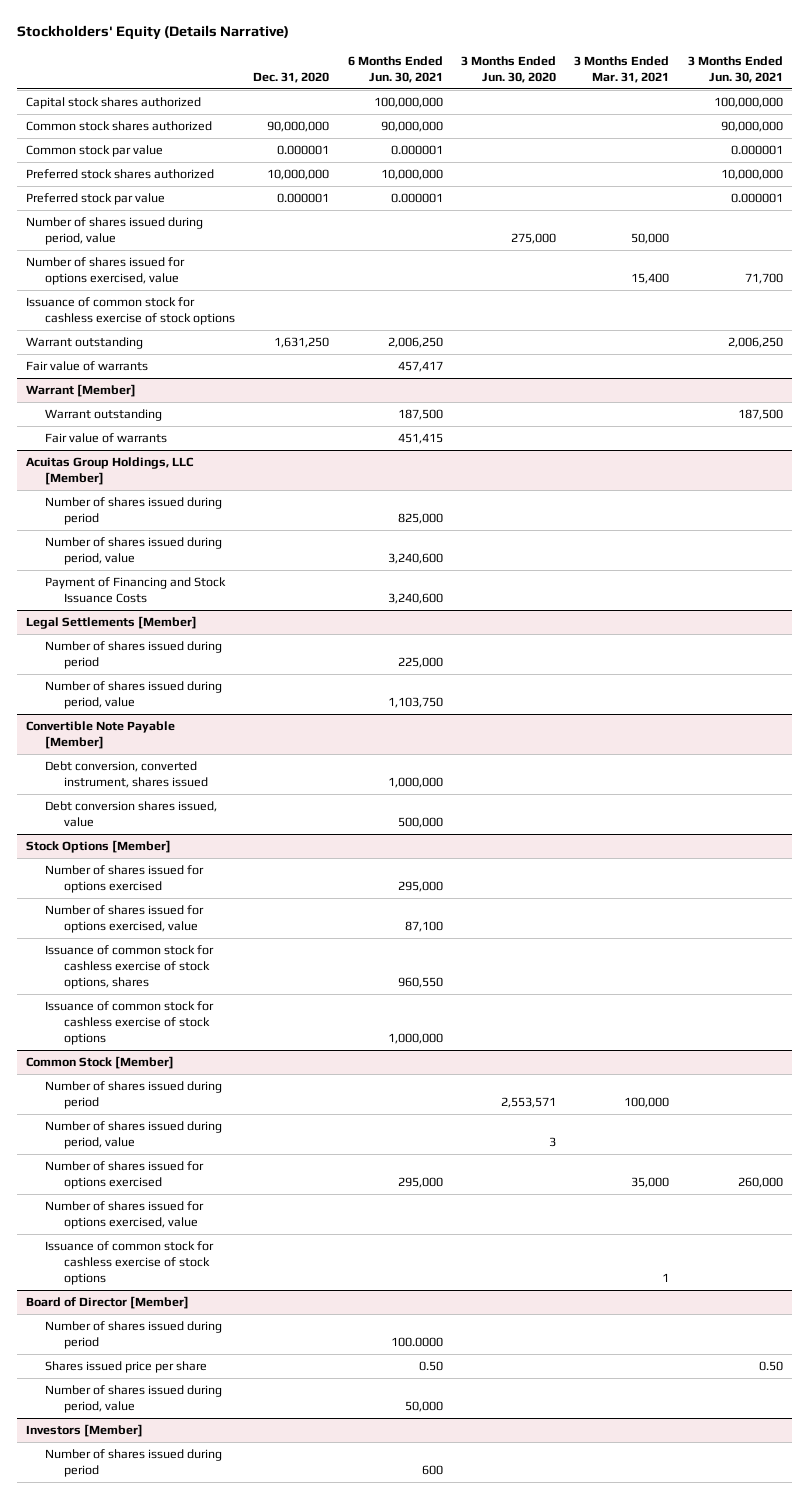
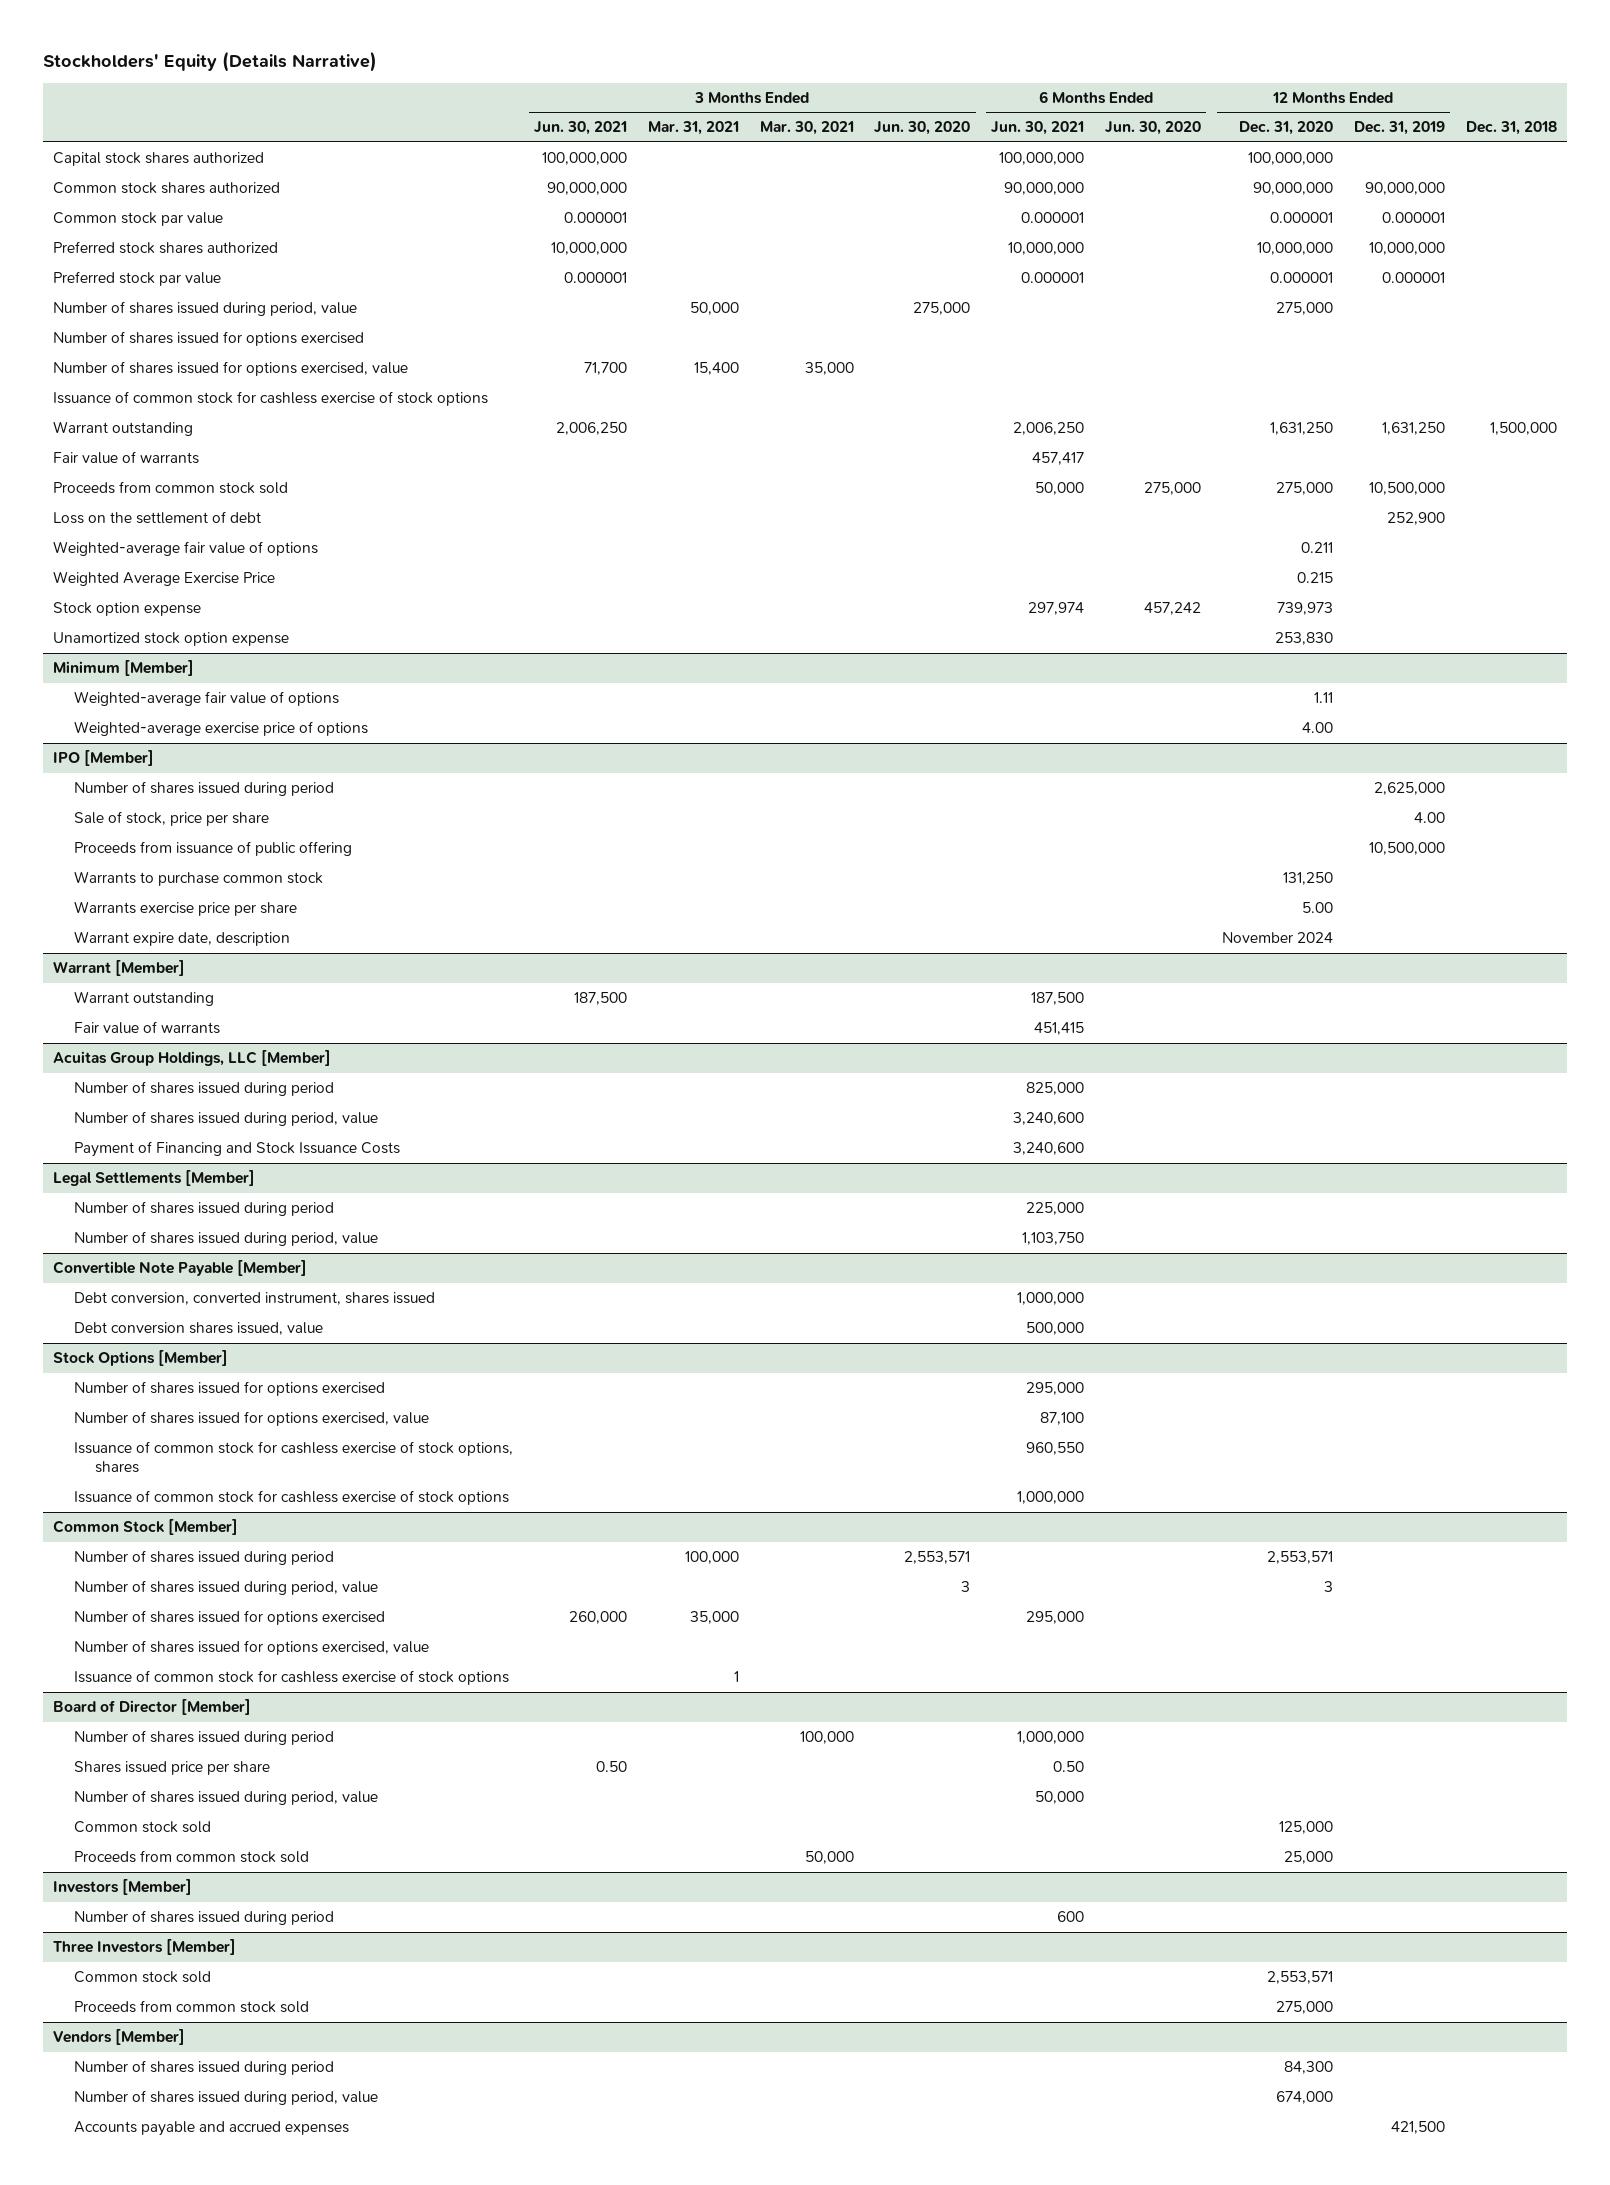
- | Dec. 31, 2020 | 6 Months Ended Jun. 30, 2021 | 3 Months Ended Jun. 30, 2020 | 3 Months Ended Mar. 31, 2021 | 3 Months Ended Jun. 30, 2021
+ | 3 Months Ended Jun. 30, 2021 | 3 Months Ended Mar. 31, 2021 | 3 Months Ended Mar. 30, 2021 | 3 Months Ended Jun. 30, 2020 | 6 Months Ended Jun. 30, 2021 | 6 Months Ended Jun. 30, 2020 | 12 Months Ended Dec. 31, 2020 | 12 Months Ended Dec. 31, 2019 | Dec. 31, 2018
+ Number of shares issued for options exercised
+ Proceeds from common stock sold | | | | | 50,000 | 275,000 | 275,000 | 10,500,000 |
+ Loss on the settlement of debt | | | | | | | | 252,900 |
+ Weighted-average fair value of options | | | | | | | 0.211 | |
+ Weighted Average Exercise Price | | | | | | | 0.215 | |
+ Stock option expense | | | | | 297,974 | 457,242 | 739,973 | |
+ Unamortized stock option expense | | | | | | | 253,830 | |
+ Minimum [Member]
+ Weighted-average fair value of options | | | | | | | 1.11 | |
+ Weighted-average exercise price of options | | | | | | | 4.00 | |
+ IPO [Member]
+ Number of shares issued during period | | | | | | | | 2,625,000 |
+ Sale of stock, price per share | | | | | | | | 4.00 |
+ Proceeds from issuance of public offering | | | | | | | | 10,500,000 |
+ Warrants to purchase common stock | | | | | | | 131,250 | |
+ Warrants exercise price per share | | | | | | | 5.00 | |
+ Warrant expire date, description | | | | | | | November 2024 | |
@ Board of Director [Member]
- Number of shares issued during period | | 100.0000 | | |
+ Number of shares issued during period | | | 100,000 | | 1,000,000 | | | |
+ Common stock sold | | | | | | | 125,000 | |
+ Proceeds from common stock sold | | | 50,000 | | | | 25,000 | |
+ Three Investors [Member]
+ Common stock sold | | | | | | | 2,553,571 | |
+ Proceeds from common stock sold | | | | | | | 275,000 | |
+ Vendors [Member]
+ Number of shares issued during period | | | | | | | 84,300 | |
+ Number of shares issued during period, value | | | | | | | 674,000 | |
+ Accounts payable and accrued expenses | | | | | | | | 421,500 |

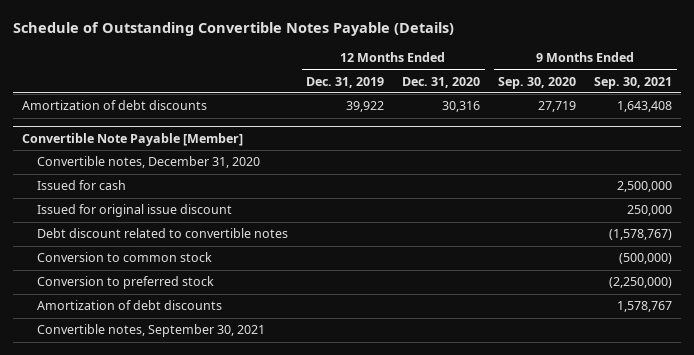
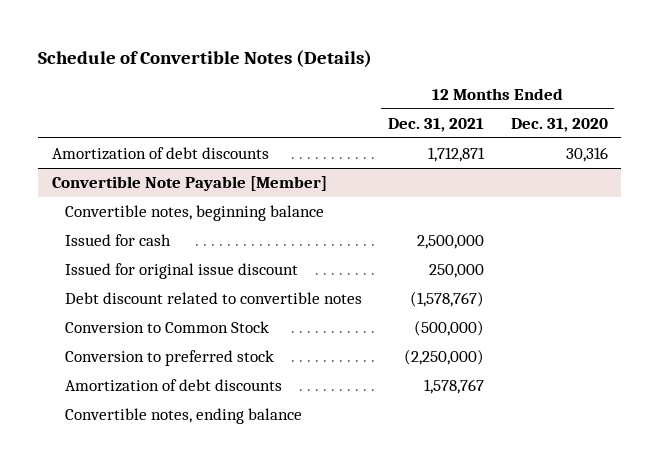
- Schedule of Outstanding Convertible Notes Payable (Details)
+ Schedule of Convertible Notes (Details)
- | 12 Months Ended Dec. 31, 2019 | 12 Months Ended Dec. 31, 2020 | 9 Months Ended Sep. 30, 2020 | 9 Months Ended Sep. 30, 2021
+ | 12 Months Ended Dec. 31, 2021 | 12 Months Ended Dec. 31, 2020
@ Convertible Note Payable [Member]
- Convertible notes, December 31, 2020
+ Convertible notes, beginning balance
- Conversion to common stock | | | | (500,000)
+ Conversion to Common Stock | (500,000) |
- Convertible notes, September 30, 2021
+ Convertible notes, ending balance

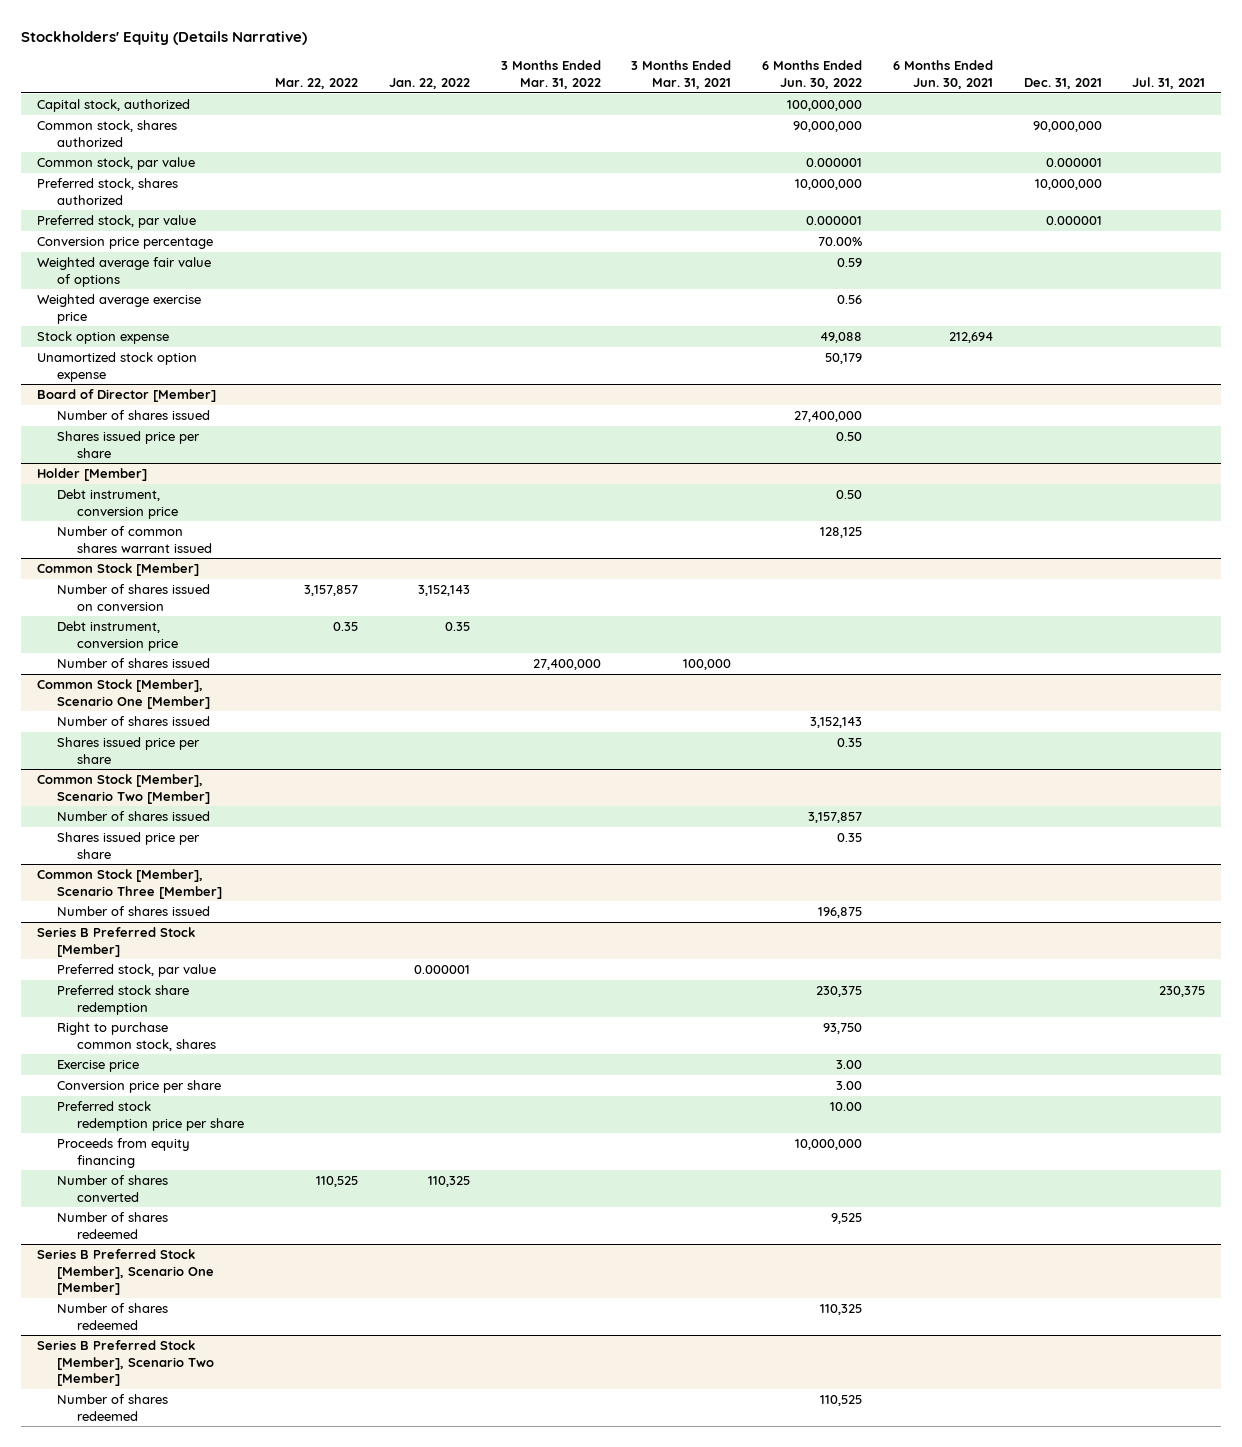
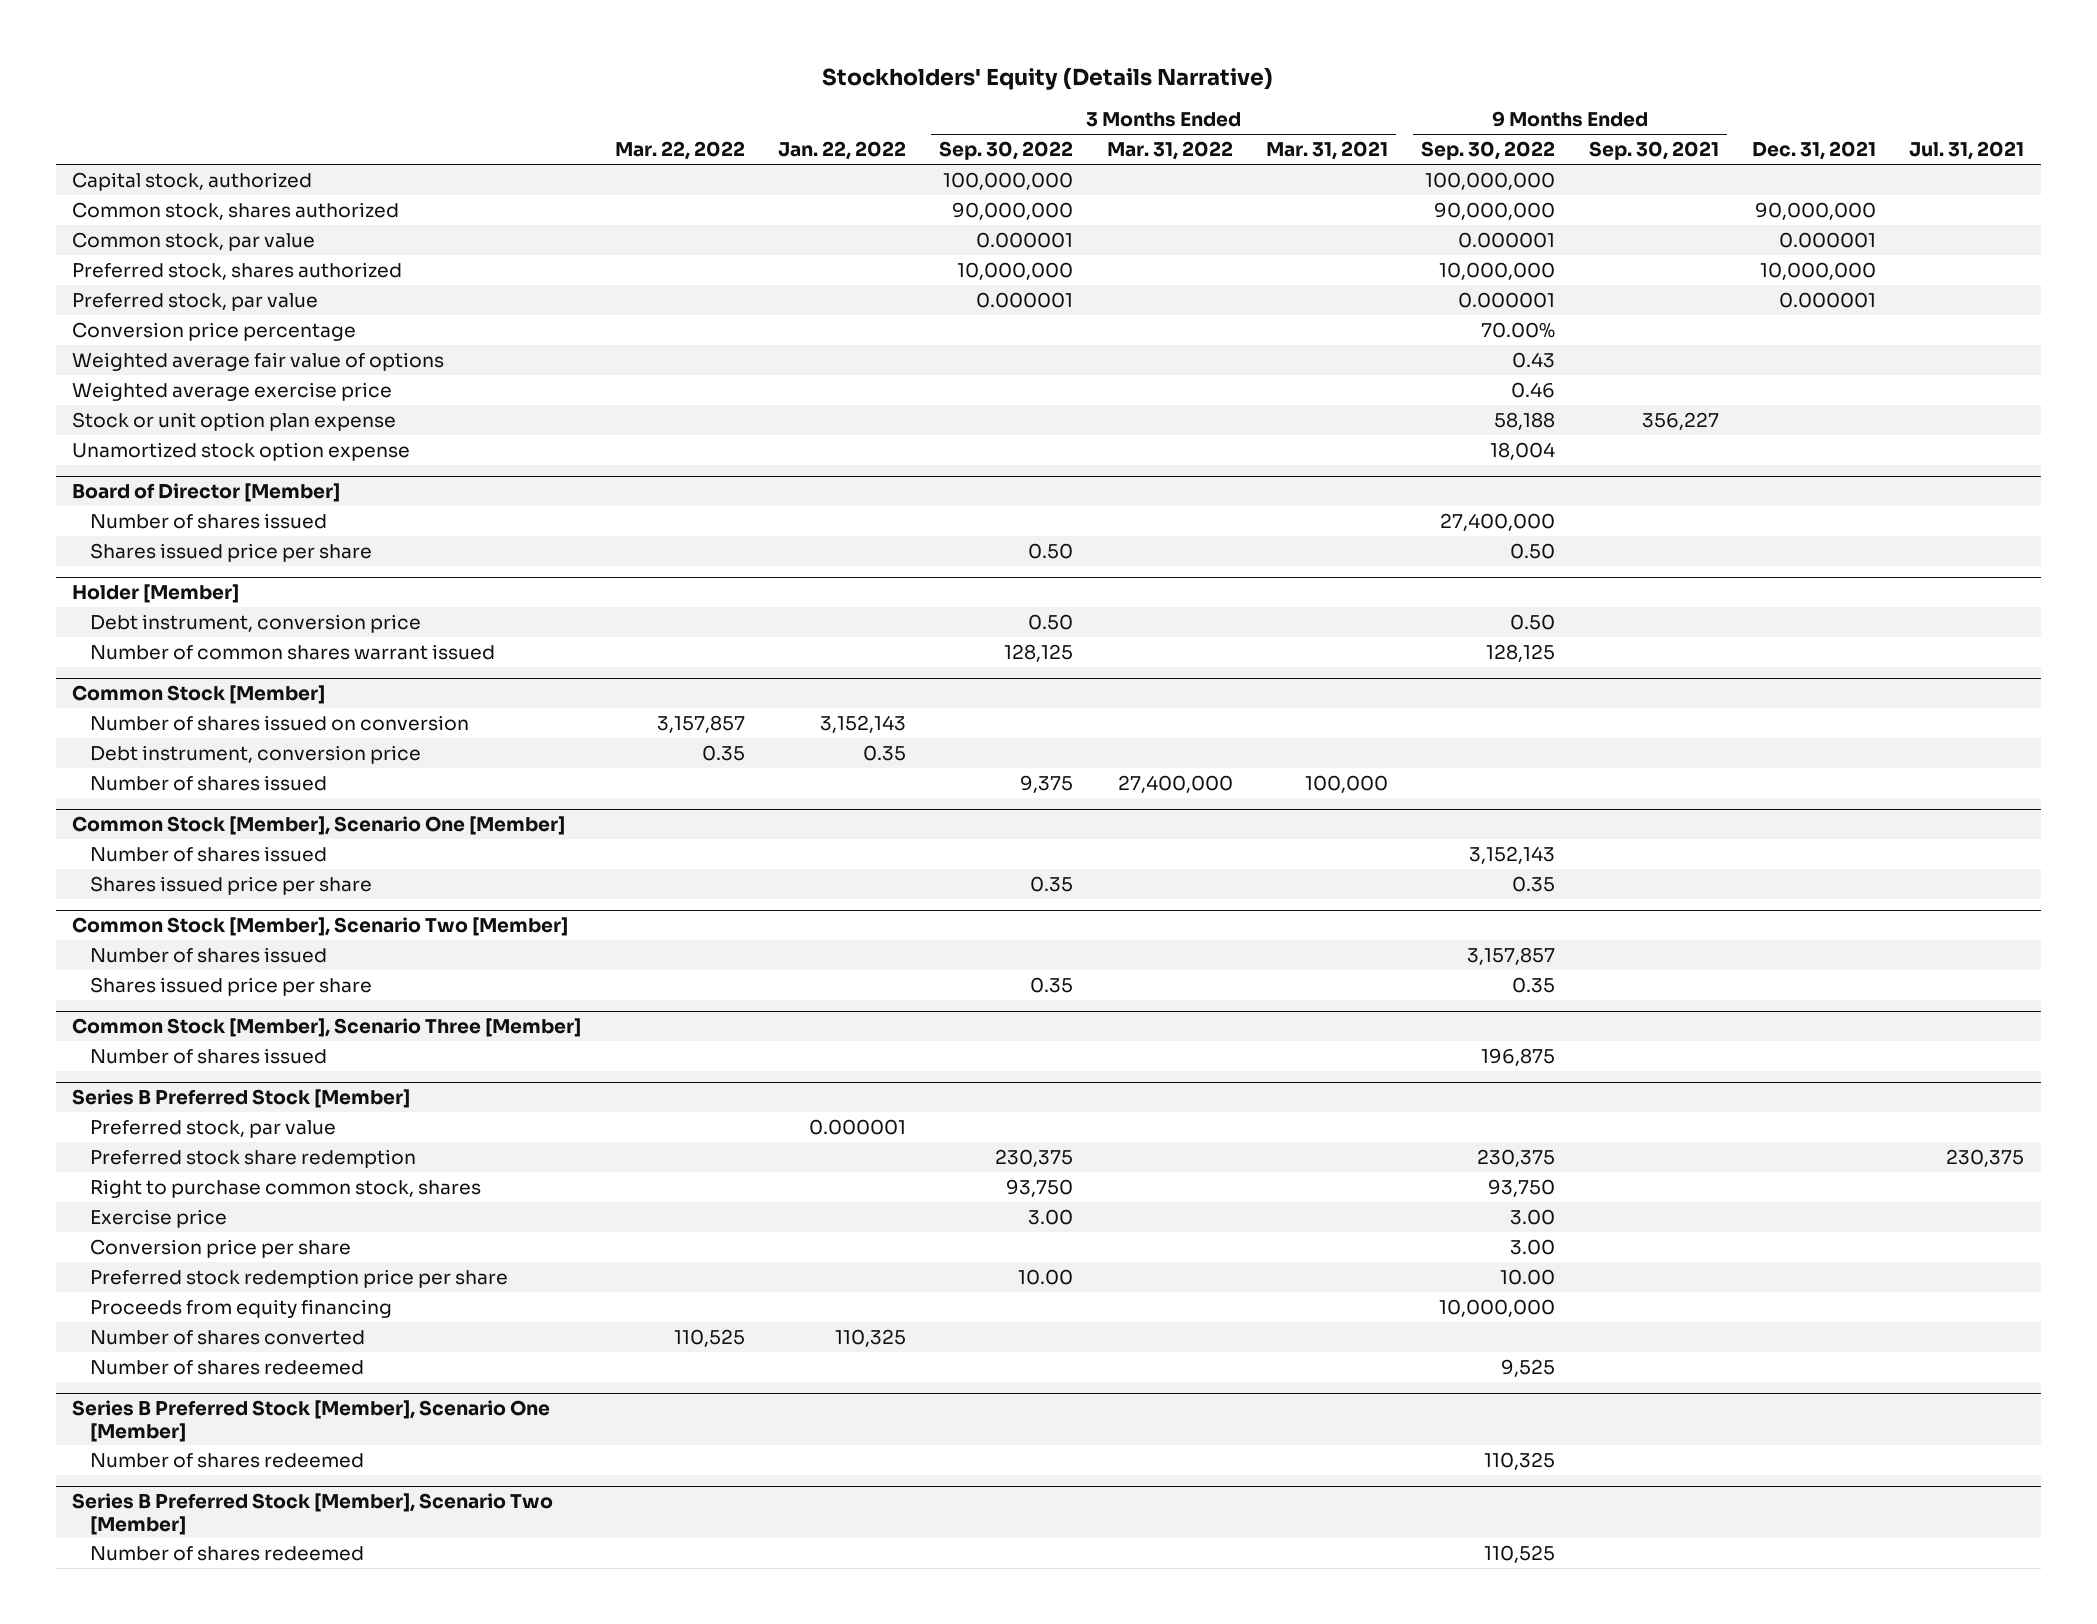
- | Mar. 22, 2022 | Jan. 22, 2022 | 3 Months Ended Mar. 31, 2022 | 3 Months Ended Mar. 31, 2021 | 6 Months Ended Jun. 30, 2022 | 6 Months Ended Jun. 30, 2021 | Dec. 31, 2021 | Jul. 31, 2021
+ | Mar. 22, 2022 | Jan. 22, 2022 | 3 Months Ended Sep. 30, 2022 | 3 Months Ended Mar. 31, 2022 | 3 Months Ended Mar. 31, 2021 | 9 Months Ended Sep. 30, 2022 | 9 Months Ended Sep. 30, 2021 | Dec. 31, 2021 | Jul. 31, 2021
- Stock option expense | | | | | 49,088 | 212,694 | |
+ Stock or unit option plan expense | | | | | | 58,188 | 356,227 | |

